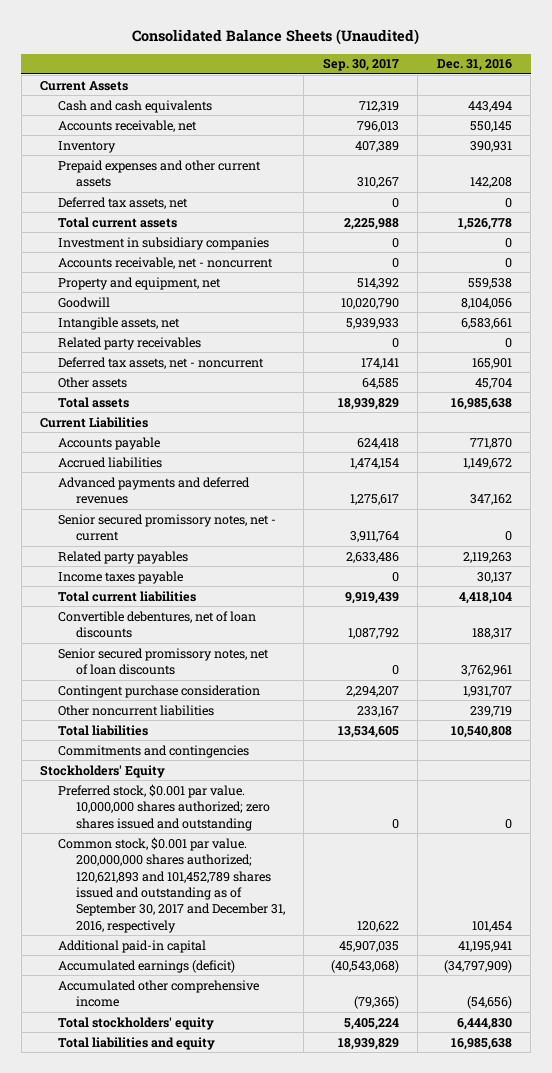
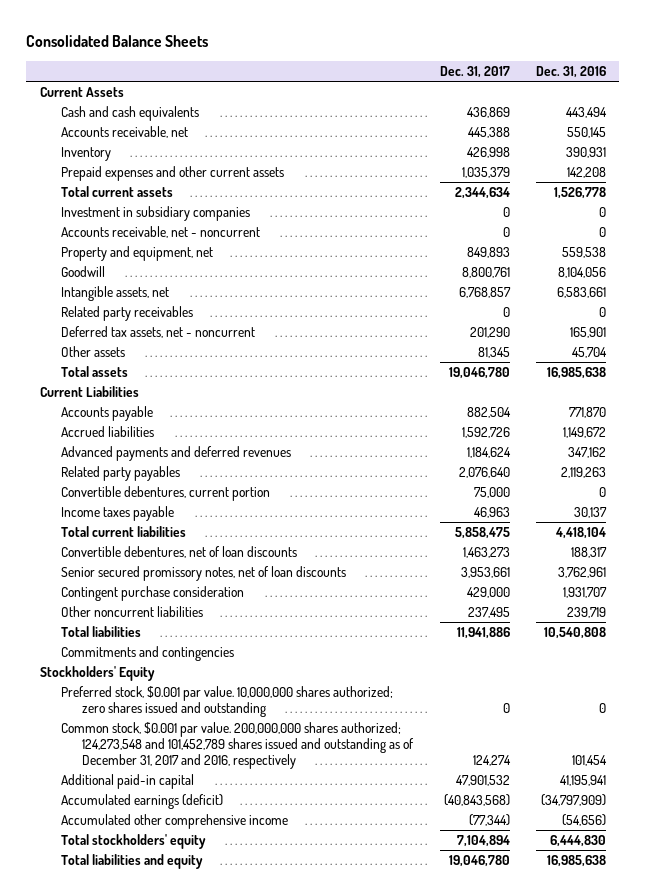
- Consolidated Balance Sheets (Unaudited)
+ Consolidated Balance Sheets
- | Sep. 30, 2017 | Dec. 31, 2016
+ | Dec. 31, 2017 | Dec. 31, 2016
- Deferred tax assets, net | 0 | 0
- Senior secured promissory notes, net - current | 3,911,764 | 0
+ Convertible debentures, current portion | 75,000 | 0
- Common stock, $0.001 par value. 200,000,000 shares authorized; 120,621,893 and 101,452,789 shares issued and outstanding as of September 30, 2017 and December 31, 2016, respectively | 120,622 | 101,454
+ Common stock, $0.001 par value. 200,000,000 shares authorized; 124,273,548 and 101,452,789 shares issued and outstanding as of December 31, 2017 and 2016, respectively | 124,274 | 101,454

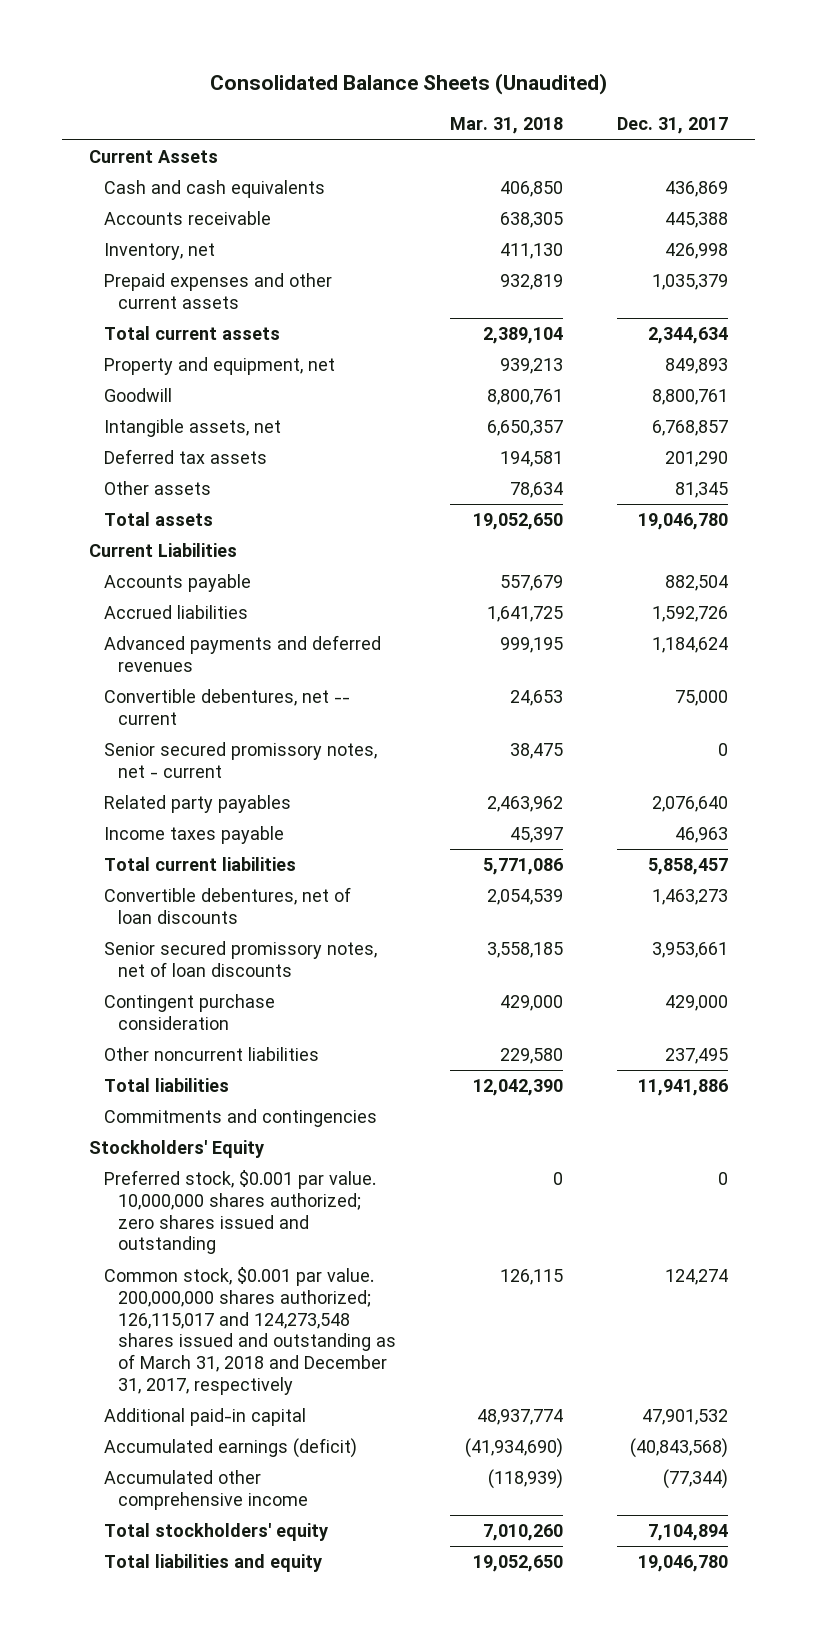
- Consolidated Balance Sheets
+ Consolidated Balance Sheets (Unaudited)
- | Dec. 31, 2017 | Dec. 31, 2016
+ | Mar. 31, 2018 | Dec. 31, 2017
- Accounts receivable, net | 445,388 | 550,145
- Inventory | 426,998 | 390,931
+ Accounts receivable | 638,305 | 445,388
+ Inventory, net | 411,130 | 426,998
- Investment in subsidiary companies | 0 | 0
- Accounts receivable, net - noncurrent | 0 | 0
- Related party receivables | 0 | 0
- Deferred tax assets, net - noncurrent | 201,290 | 165,901
+ Deferred tax assets | 194,581 | 201,290
+ Convertible debentures, net -- current | 24,653 | 75,000
+ Senior secured promissory notes, net - current | 38,475 | 0
- Convertible debentures, current portion | 75,000 | 0
- Total current liabilities | 5,858,475 | 4,418,104
+ Total current liabilities | 5,771,086 | 5,858,457
- Common stock, $0.001 par value. 200,000,000 shares authorized; 124,273,548 and 101,452,789 shares issued and outstanding as of December 31, 2017 and 2016, respectively | 124,274 | 101,454
+ Common stock, $0.001 par value. 200,000,000 shares authorized; 126,115,017 and 124,273,548 shares issued and outstanding as of March 31, 2018 and December 31, 2017, respectively | 126,115 | 124,274

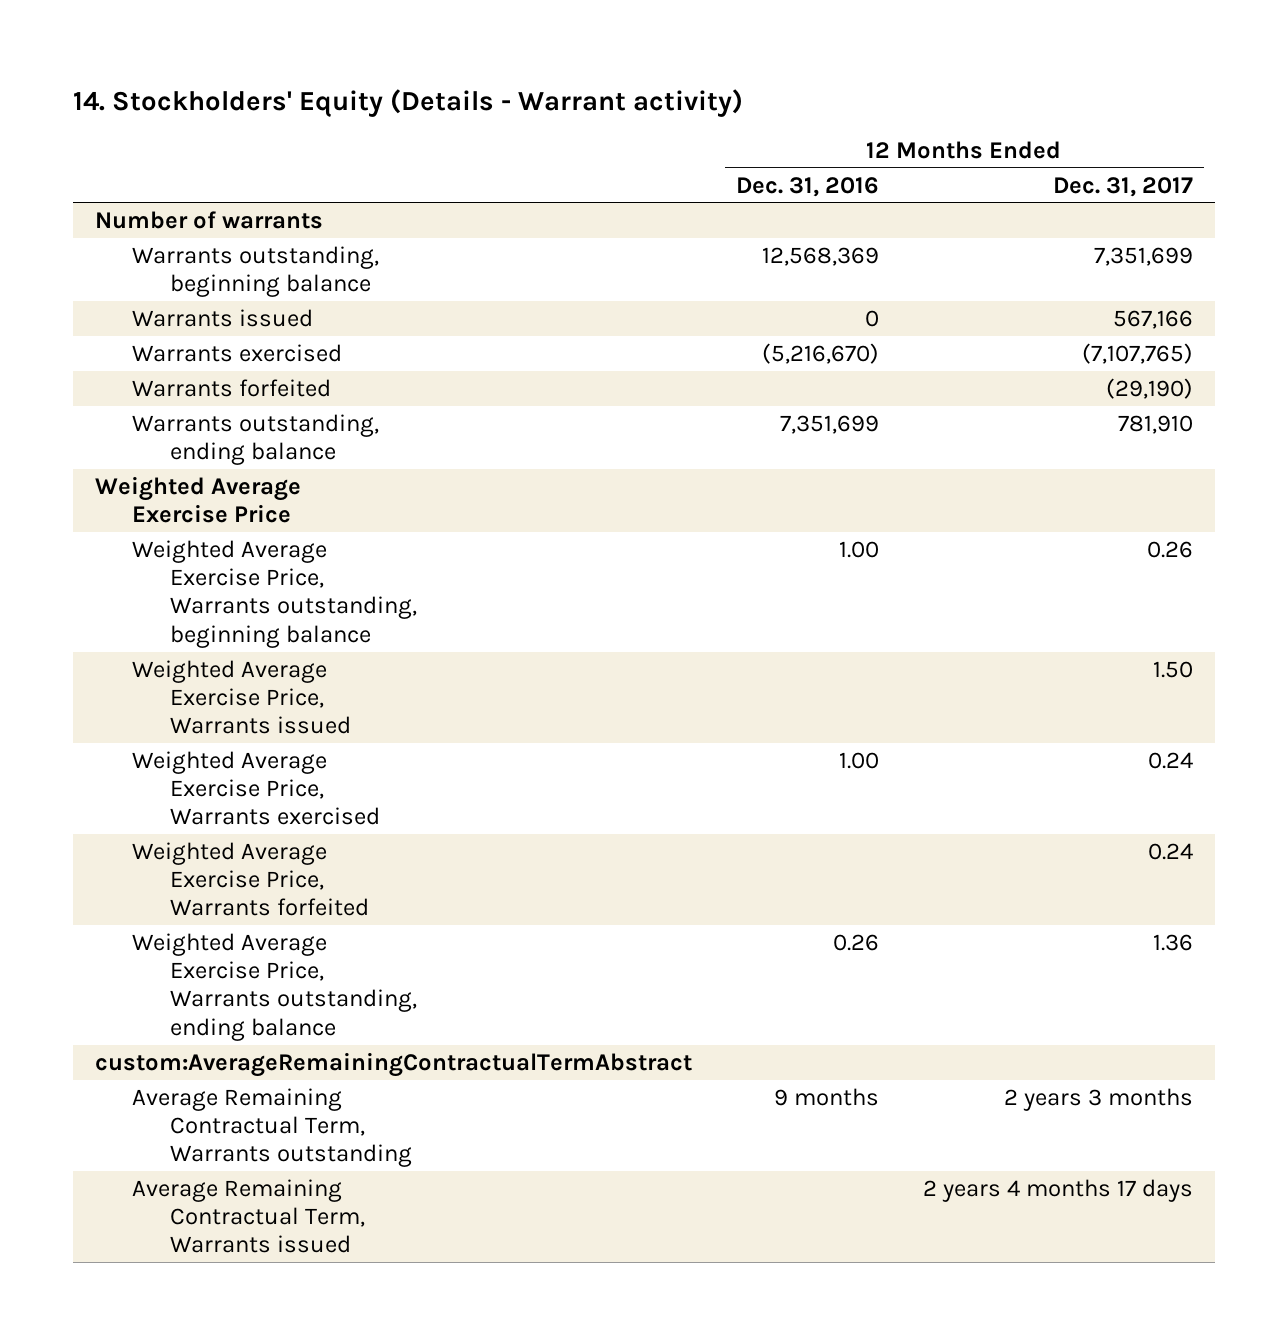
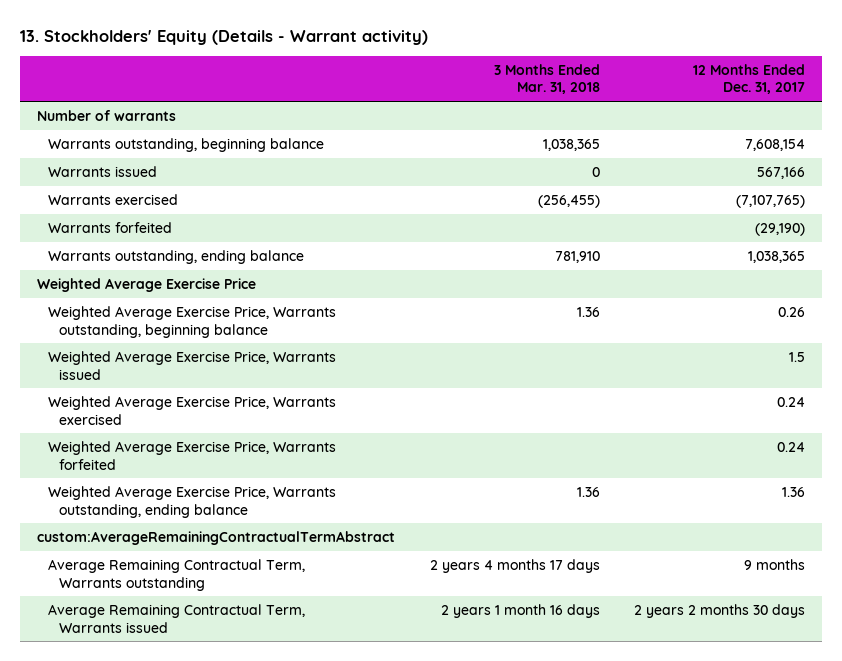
- 14. Stockholders' Equity (Details - Warrant activity)
+ 13. Stockholders' Equity (Details - Warrant activity)
- | 12 Months Ended Dec. 31, 2016 | 12 Months Ended Dec. 31, 2017
+ | 3 Months Ended Mar. 31, 2018 | 12 Months Ended Dec. 31, 2017
- Warrants outstanding, beginning balance | 12,568,369 | 7,351,699
+ Warrants outstanding, beginning balance | 1,038,365 | 7,608,154
- Warrants outstanding, ending balance | 7,351,699 | 781,910
+ Warrants outstanding, ending balance | 781,910 | 1,038,365
- Weighted Average Exercise Price, Warrants issued | | 1.50
+ Weighted Average Exercise Price, Warrants issued | | 1.5
- Average Remaining Contractual Term, Warrants outstanding | 9 months | 2 years 3 months
- Average Remaining Contractual Term, Warrants issued | | 2 years 4 months 17 days
+ Average Remaining Contractual Term, Warrants outstanding | 2 years 4 months 17 days | 9 months
+ Average Remaining Contractual Term, Warrants issued | 2 years 1 month 16 days | 2 years 2 months 30 days

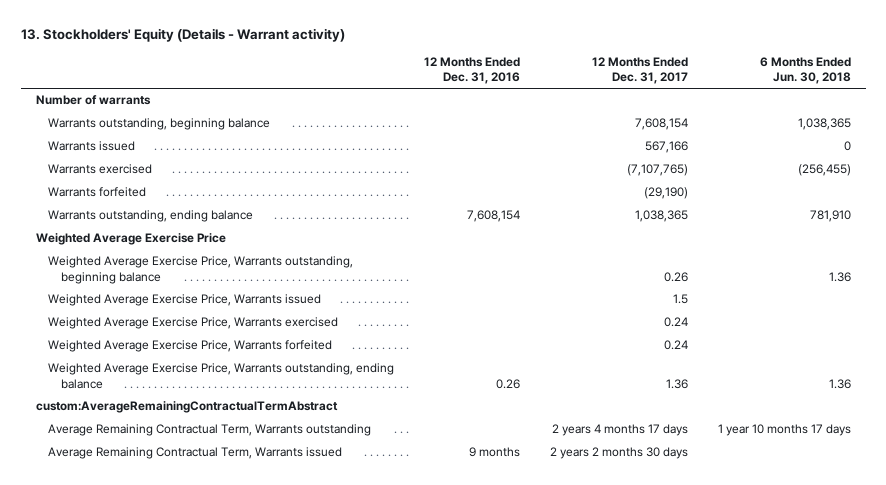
- | 3 Months Ended Mar. 31, 2018 | 12 Months Ended Dec. 31, 2017
+ | 12 Months Ended Dec. 31, 2016 | 12 Months Ended Dec. 31, 2017 | 6 Months Ended Jun. 30, 2018
- Average Remaining Contractual Term, Warrants outstanding | 2 years 4 months 17 days | 9 months
+ Average Remaining Contractual Term, Warrants outstanding | | 2 years 4 months 17 days | 1 year 10 months 17 days

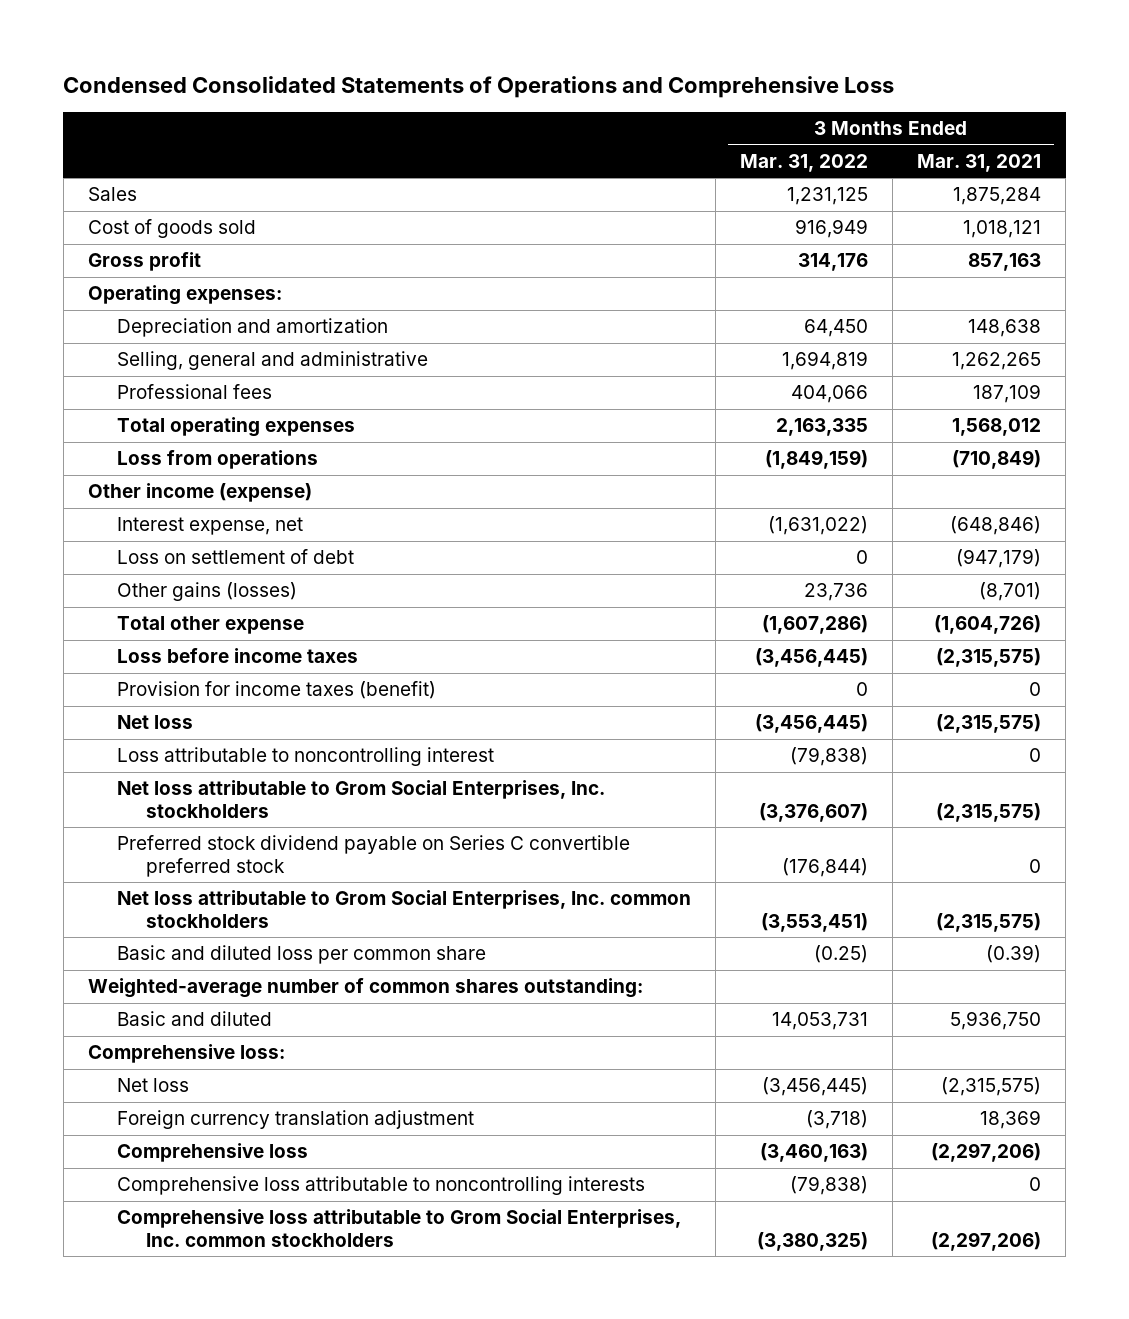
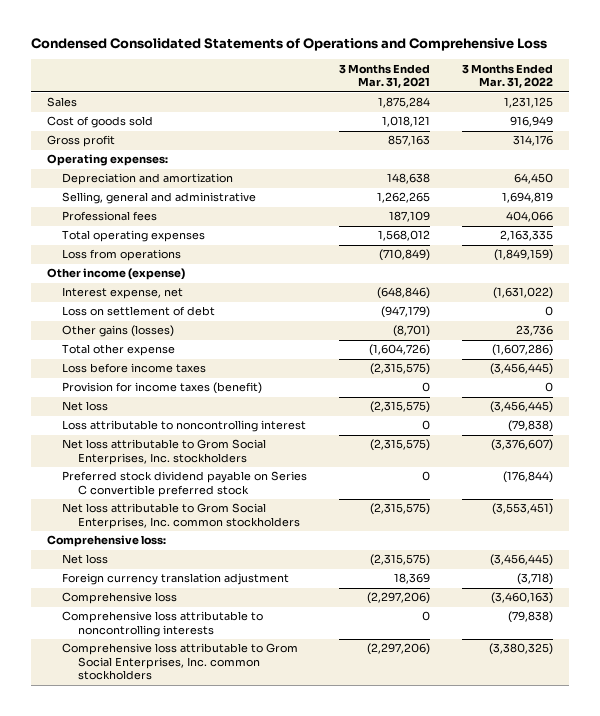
- | 3 Months Ended Mar. 31, 2022 | 3 Months Ended Mar. 31, 2021
+ | 3 Months Ended Mar. 31, 2021 | 3 Months Ended Mar. 31, 2022
- Basic and diluted loss per common share | (0.25) | (0.39)
- Weighted-average number of common shares outstanding:
- Basic and diluted | 14,053,731 | 5,936,750

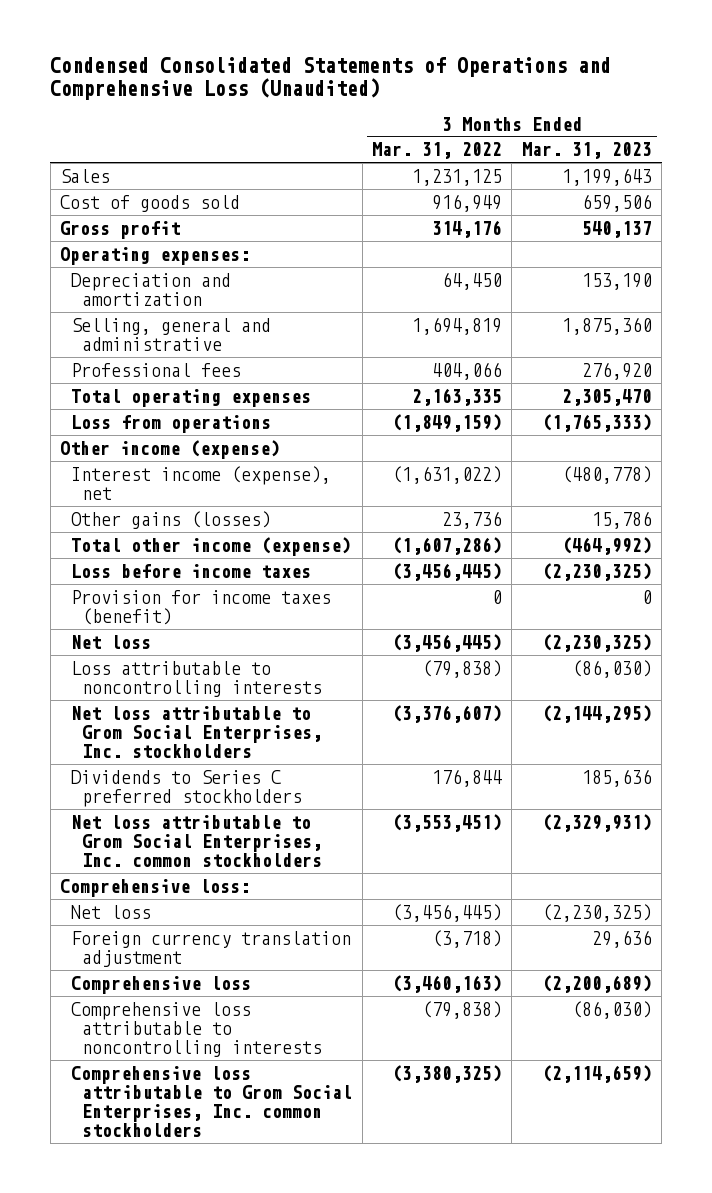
- Condensed Consolidated Statements of Operations and Comprehensive Loss
+ Condensed Consolidated Statements of Operations and Comprehensive Loss (Unaudited)
- | 3 Months Ended Mar. 31, 2021 | 3 Months Ended Mar. 31, 2022
+ | 3 Months Ended Mar. 31, 2022 | 3 Months Ended Mar. 31, 2023
- Interest expense, net | (648,846) | (1,631,022)
- Loss on settlement of debt | (947,179) | 0
+ Interest income (expense), net | (1,631,022) | (480,778)
- Total other expense | (1,604,726) | (1,607,286)
+ Total other income (expense) | (1,607,286) | (464,992)
- Loss attributable to noncontrolling interest | 0 | (79,838)
+ Loss attributable to noncontrolling interests | (79,838) | (86,030)
- Preferred stock dividend payable on Series C convertible preferred stock | 0 | (176,844)
+ Dividends to Series C preferred stockholders | 176,844 | 185,636

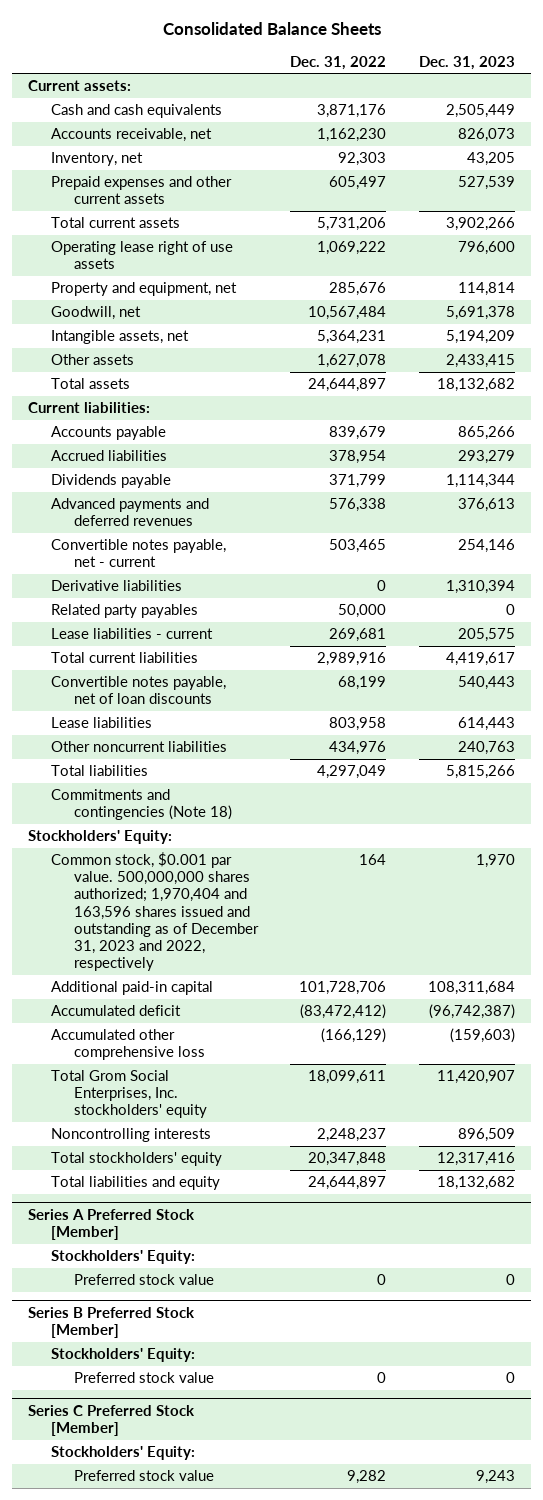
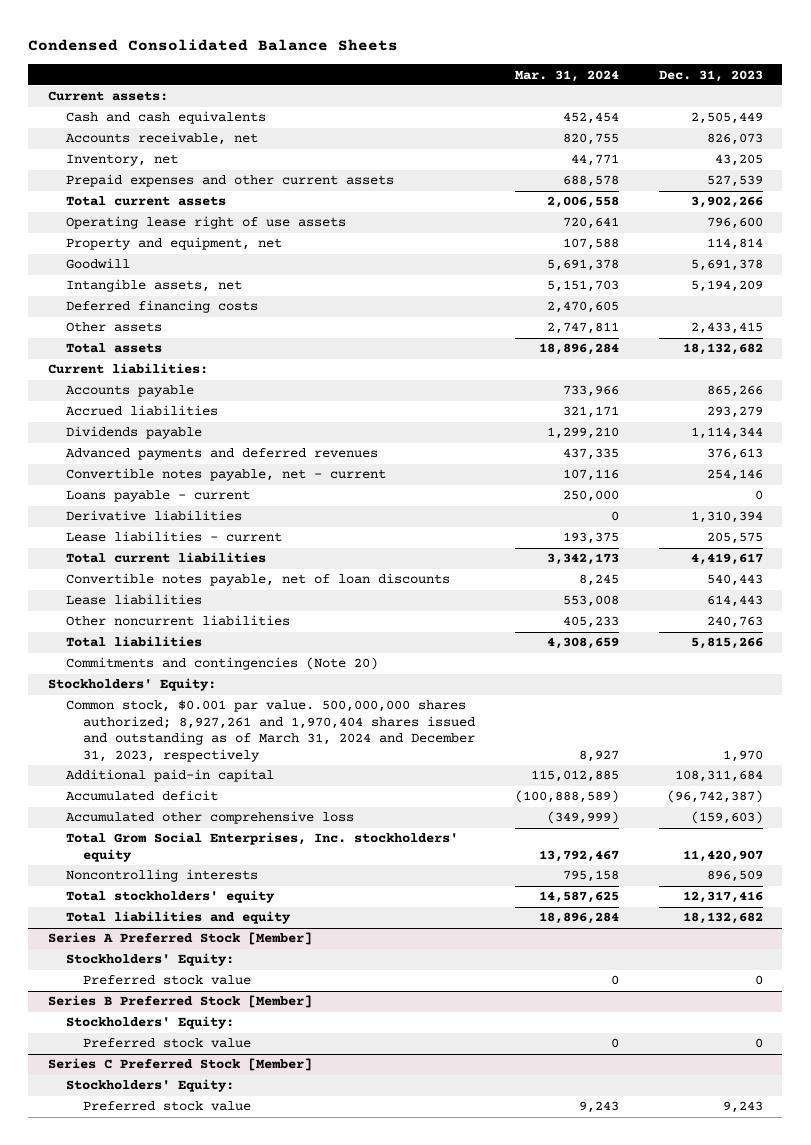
- Consolidated Balance Sheets
+ Condensed Consolidated Balance Sheets
- | Dec. 31, 2022 | Dec. 31, 2023
+ | Mar. 31, 2024 | Dec. 31, 2023
- Goodwill, net | 10,567,484 | 5,691,378
+ Goodwill | 5,691,378 | 5,691,378
+ Deferred financing costs | 2,470,605 |
+ Loans payable - current | 250,000 | 0
- Related party payables | 50,000 | 0
- Commitments and contingencies (Note 18)
+ Commitments and contingencies (Note 20)
- Common stock, $0.001 par value. 500,000,000 shares authorized; 1,970,404 and 163,596 shares issued and outstanding as of December 31, 2023 and 2022, respectively | 164 | 1,970
+ Common stock, $0.001 par value. 500,000,000 shares authorized; 8,927,261 and 1,970,404 shares issued and outstanding as of March 31, 2024 and December 31, 2023, respectively | 8,927 | 1,970

